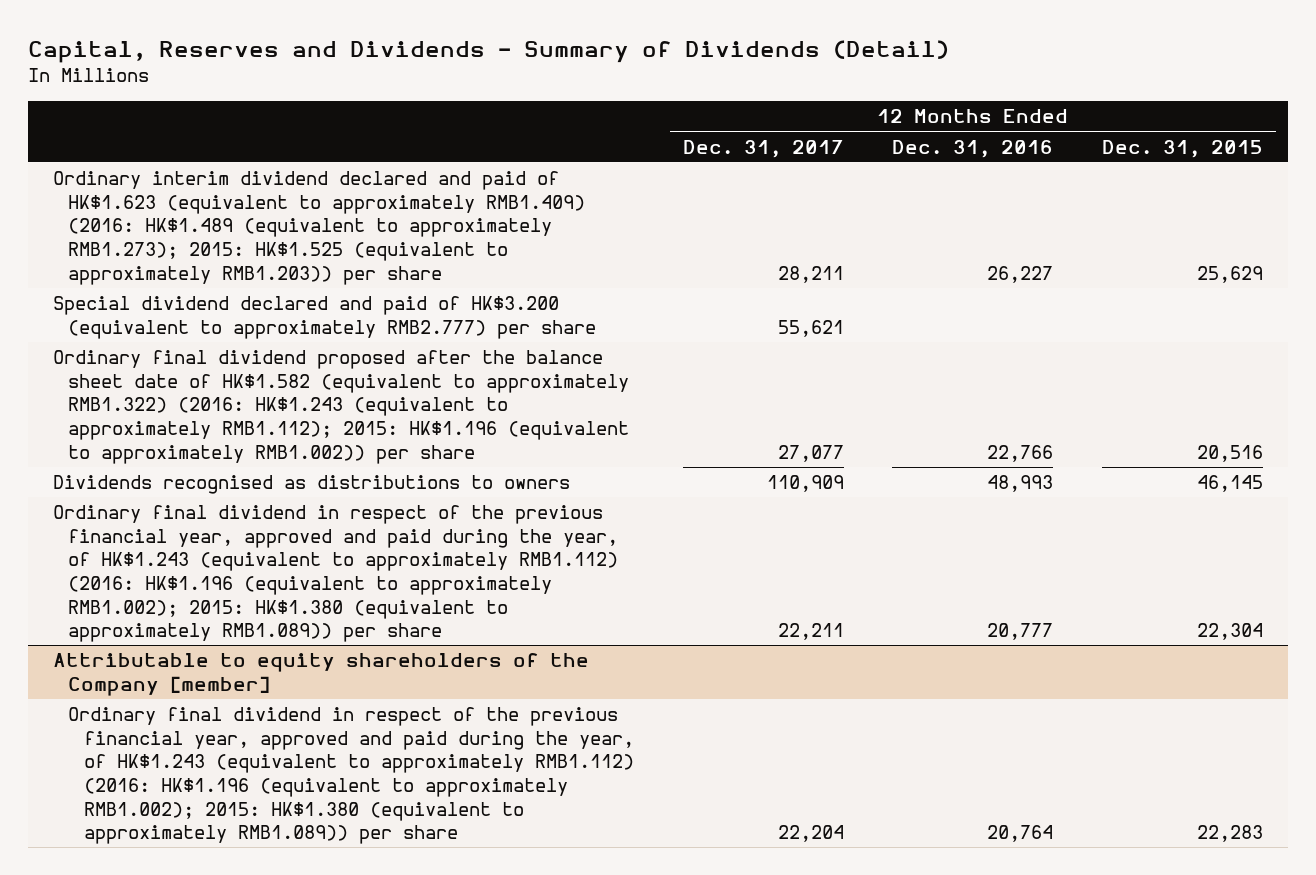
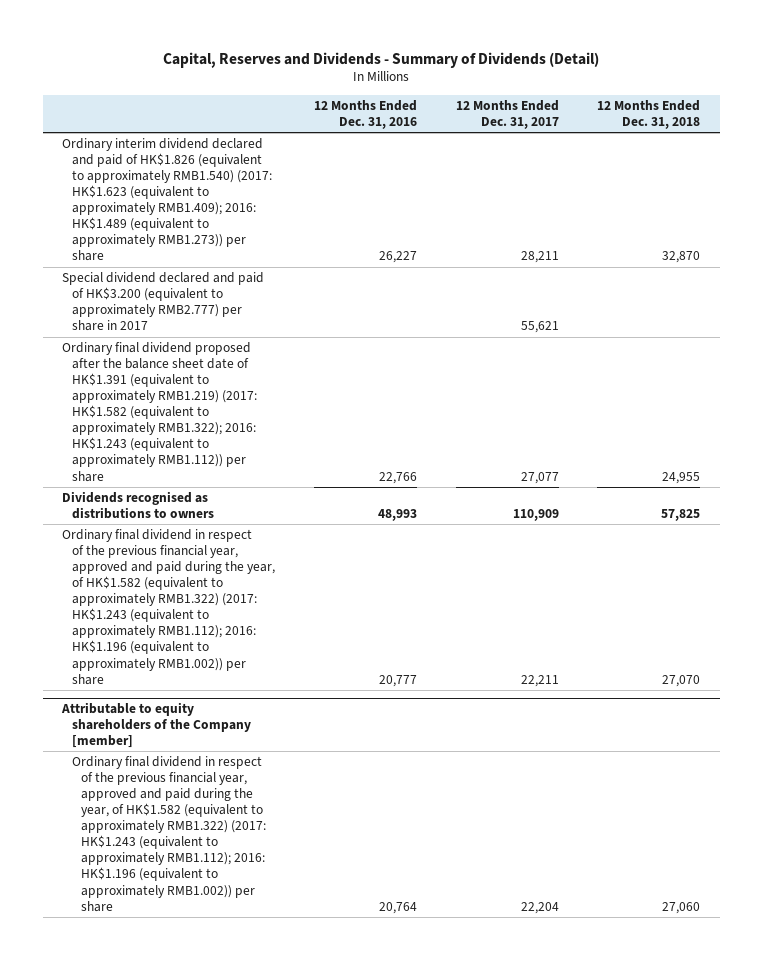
- | 12 Months Ended Dec. 31, 2017 | 12 Months Ended Dec. 31, 2016 | 12 Months Ended Dec. 31, 2015
+ | 12 Months Ended Dec. 31, 2016 | 12 Months Ended Dec. 31, 2017 | 12 Months Ended Dec. 31, 2018
- Ordinary interim dividend declared and paid of HK$1.623 (equivalent to approximately RMB1.409) (2016: HK$1.489 (equivalent to approximately RMB1.273); 2015: HK$1.525 (equivalent to approximately RMB1.203)) per share | 28,211 | 26,227 | 25,629
- Special dividend declared and paid of HK$3.200 (equivalent to approximately RMB2.777) per share | 55,621 | |
- Ordinary final dividend proposed after the balance sheet date of HK$1.582 (equivalent to approximately RMB1.322) (2016: HK$1.243 (equivalent to approximately RMB1.112); 2015: HK$1.196 (equivalent to approximately RMB1.002)) per share | 27,077 | 22,766 | 20,516
+ Ordinary interim dividend declared and paid of HK$1.826 (equivalent to approximately RMB1.540) (2017: HK$1.623 (equivalent to approximately RMB1.409); 2016: HK$1.489 (equivalent to approximately RMB1.273)) per share | 26,227 | 28,211 | 32,870
+ Special dividend declared and paid of HK$3.200 (equivalent to approximately RMB2.777) per share in 2017 | | 55,621 |
+ Ordinary final dividend proposed after the balance sheet date of HK$1.391 (equivalent to approximately RMB1.219) (2017: HK$1.582 (equivalent to approximately RMB1.322); 2016: HK$1.243 (equivalent to approximately RMB1.112)) per share | 22,766 | 27,077 | 24,955
- Ordinary final dividend in respect of the previous financial year, approved and paid during the year, of HK$1.243 (equivalent to approximately RMB1.112) (2016: HK$1.196 (equivalent to approximately RMB1.002); 2015: HK$1.380 (equivalent to approximately RMB1.089)) per share | 22,211 | 20,777 | 22,304
+ Ordinary final dividend in respect of the previous financial year, approved and paid during the year, of HK$1.582 (equivalent to approximately RMB1.322) (2017: HK$1.243 (equivalent to approximately RMB1.112); 2016: HK$1.196 (equivalent to approximately RMB1.002)) per share | 20,777 | 22,211 | 27,070
@ Attributable to equity shareholders of the Company [member]
- Ordinary final dividend in respect of the previous financial year, approved and paid during the year, of HK$1.243 (equivalent to approximately RMB1.112) (2016: HK$1.196 (equivalent to approximately RMB1.002); 2015: HK$1.380 (equivalent to approximately RMB1.089)) per share | 22,204 | 20,764 | 22,283
+ Ordinary final dividend in respect of the previous financial year, approved and paid during the year, of HK$1.582 (equivalent to approximately RMB1.322) (2017: HK$1.243 (equivalent to approximately RMB1.112); 2016: HK$1.196 (equivalent to approximately RMB1.002)) per share | 20,764 | 22,204 | 27,060

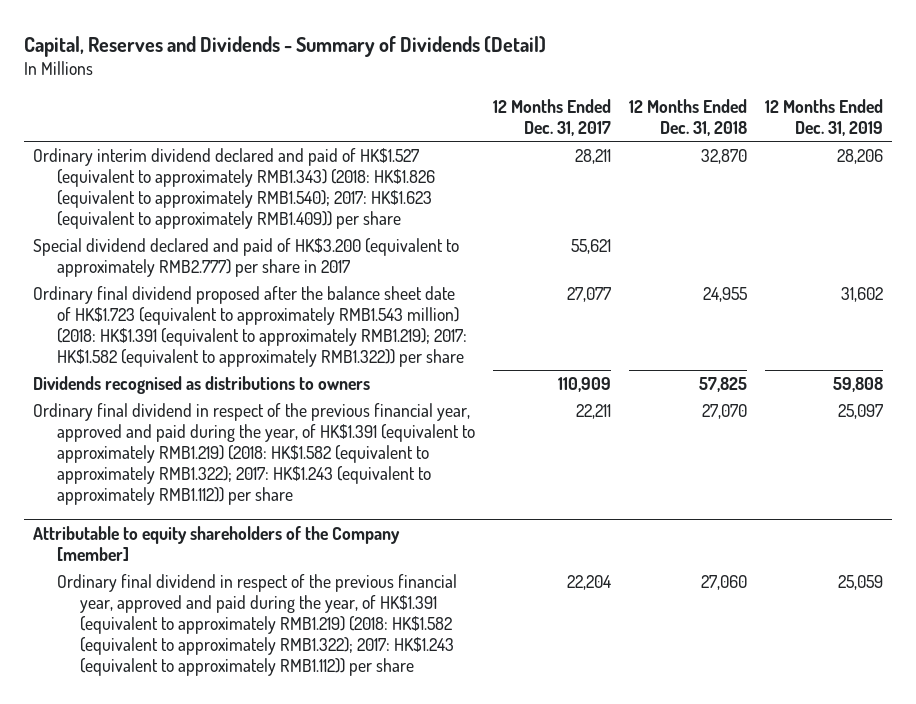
- | 12 Months Ended Dec. 31, 2016 | 12 Months Ended Dec. 31, 2017 | 12 Months Ended Dec. 31, 2018
+ | 12 Months Ended Dec. 31, 2017 | 12 Months Ended Dec. 31, 2018 | 12 Months Ended Dec. 31, 2019
- Ordinary interim dividend declared and paid of HK$1.826 (equivalent to approximately RMB1.540) (2017: HK$1.623 (equivalent to approximately RMB1.409); 2016: HK$1.489 (equivalent to approximately RMB1.273)) per share | 26,227 | 28,211 | 32,870
+ Ordinary interim dividend declared and paid of HK$1.527 (equivalent to approximately RMB1.343) (2018: HK$1.826 (equivalent to approximately RMB1.540); 2017: HK$1.623 (equivalent to approximately RMB1.409)) per share | 28,211 | 32,870 | 28,206
- Ordinary final dividend proposed after the balance sheet date of HK$1.391 (equivalent to approximately RMB1.219) (2017: HK$1.582 (equivalent to approximately RMB1.322); 2016: HK$1.243 (equivalent to approximately RMB1.112)) per share | 22,766 | 27,077 | 24,955
+ Ordinary final dividend proposed after the balance sheet date of HK$1.723 (equivalent to approximately RMB1.543 million) (2018: HK$1.391 (equivalent to approximately RMB1.219); 2017: HK$1.582 (equivalent to approximately RMB1.322)) per share | 27,077 | 24,955 | 31,602
- Ordinary final dividend in respect of the previous financial year, approved and paid during the year, of HK$1.582 (equivalent to approximately RMB1.322) (2017: HK$1.243 (equivalent to approximately RMB1.112); 2016: HK$1.196 (equivalent to approximately RMB1.002)) per share | 20,777 | 22,211 | 27,070
+ Ordinary final dividend in respect of the previous financial year, approved and paid during the year, of HK$1.391 (equivalent to approximately RMB1.219) (2018: HK$1.582 (equivalent to approximately RMB1.322); 2017: HK$1.243 (equivalent to approximately RMB1.112)) per share | 22,211 | 27,070 | 25,097
@ Attributable to equity shareholders of the Company [member]
- Ordinary final dividend in respect of the previous financial year, approved and paid during the year, of HK$1.582 (equivalent to approximately RMB1.322) (2017: HK$1.243 (equivalent to approximately RMB1.112); 2016: HK$1.196 (equivalent to approximately RMB1.002)) per share | 20,764 | 22,204 | 27,060
+ Ordinary final dividend in respect of the previous financial year, approved and paid during the year, of HK$1.391 (equivalent to approximately RMB1.219) (2018: HK$1.582 (equivalent to approximately RMB1.322); 2017: HK$1.243 (equivalent to approximately RMB1.112)) per share | 22,204 | 27,060 | 25,059

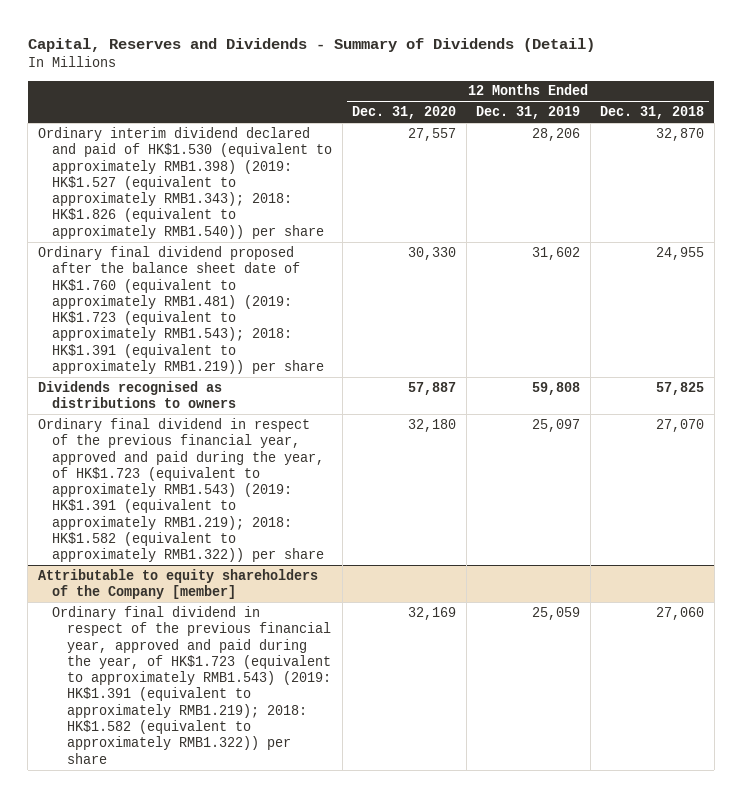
- | 12 Months Ended Dec. 31, 2017 | 12 Months Ended Dec. 31, 2018 | 12 Months Ended Dec. 31, 2019
+ | 12 Months Ended Dec. 31, 2020 | 12 Months Ended Dec. 31, 2019 | 12 Months Ended Dec. 31, 2018
- Ordinary interim dividend declared and paid of HK$1.527 (equivalent to approximately RMB1.343) (2018: HK$1.826 (equivalent to approximately RMB1.540); 2017: HK$1.623 (equivalent to approximately RMB1.409)) per share | 28,211 | 32,870 | 28,206
- Special dividend declared and paid of HK$3.200 (equivalent to approximately RMB2.777) per share in 2017 | 55,621 | |
- Ordinary final dividend proposed after the balance sheet date of HK$1.723 (equivalent to approximately RMB1.543 million) (2018: HK$1.391 (equivalent to approximately RMB1.219); 2017: HK$1.582 (equivalent to approximately RMB1.322)) per share | 27,077 | 24,955 | 31,602
+ Ordinary interim dividend declared and paid of HK$1.530 (equivalent to approximately RMB1.398) (2019: HK$1.527 (equivalent to approximately RMB1.343); 2018: HK$1.826 (equivalent to approximately RMB1.540)) per share | 27,557 | 28,206 | 32,870
+ Ordinary final dividend proposed after the balance sheet date of HK$1.760 (equivalent to approximately RMB1.481) (2019: HK$1.723 (equivalent to approximately RMB1.543); 2018: HK$1.391 (equivalent to approximately RMB1.219)) per share | 30,330 | 31,602 | 24,955
- Ordinary final dividend in respect of the previous financial year, approved and paid during the year, of HK$1.391 (equivalent to approximately RMB1.219) (2018: HK$1.582 (equivalent to approximately RMB1.322); 2017: HK$1.243 (equivalent to approximately RMB1.112)) per share | 22,211 | 27,070 | 25,097
+ Ordinary final dividend in respect of the previous financial year, approved and paid during the year, of HK$1.723 (equivalent to approximately RMB1.543) (2019: HK$1.391 (equivalent to approximately RMB1.219); 2018: HK$1.582 (equivalent to approximately RMB1.322)) per share | 32,180 | 25,097 | 27,070
@ Attributable to equity shareholders of the Company [member]
- Ordinary final dividend in respect of the previous financial year, approved and paid during the year, of HK$1.391 (equivalent to approximately RMB1.219) (2018: HK$1.582 (equivalent to approximately RMB1.322); 2017: HK$1.243 (equivalent to approximately RMB1.112)) per share | 22,204 | 27,060 | 25,059
+ Ordinary final dividend in respect of the previous financial year, approved and paid during the year, of HK$1.723 (equivalent to approximately RMB1.543) (2019: HK$1.391 (equivalent to approximately RMB1.219); 2018: HK$1.582 (equivalent to approximately RMB1.322)) per share | 32,169 | 25,059 | 27,060

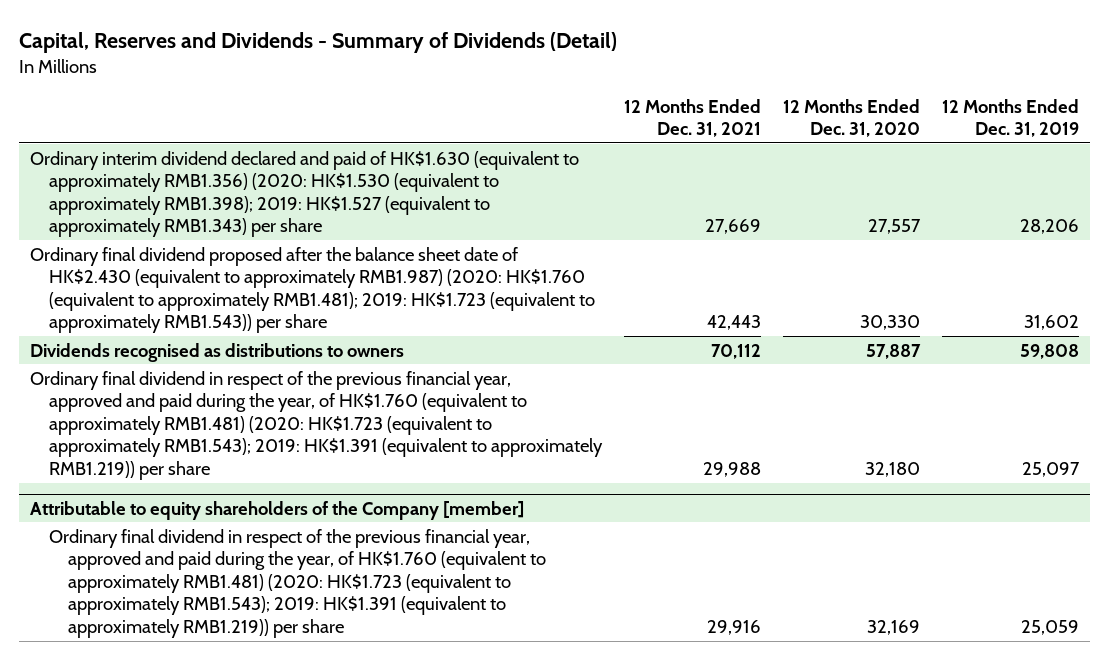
- | 12 Months Ended Dec. 31, 2020 | 12 Months Ended Dec. 31, 2019 | 12 Months Ended Dec. 31, 2018
+ | 12 Months Ended Dec. 31, 2021 | 12 Months Ended Dec. 31, 2020 | 12 Months Ended Dec. 31, 2019
- Ordinary interim dividend declared and paid of HK$1.530 (equivalent to approximately RMB1.398) (2019: HK$1.527 (equivalent to approximately RMB1.343); 2018: HK$1.826 (equivalent to approximately RMB1.540)) per share | 27,557 | 28,206 | 32,870
- Ordinary final dividend proposed after the balance sheet date of HK$1.760 (equivalent to approximately RMB1.481) (2019: HK$1.723 (equivalent to approximately RMB1.543); 2018: HK$1.391 (equivalent to approximately RMB1.219)) per share | 30,330 | 31,602 | 24,955
+ Ordinary interim dividend declared and paid of HK$1.630 (equivalent to approximately RMB1.356) (2020: HK$1.530 (equivalent to approximately RMB1.398); 2019: HK$1.527 (equivalent to approximately RMB1.343) per share | 27,669 | 27,557 | 28,206
+ Ordinary final dividend proposed after the balance sheet date of HK$2.430 (equivalent to approximately RMB1.987) (2020: HK$1.760 (equivalent to approximately RMB1.481); 2019: HK$1.723 (equivalent to approximately RMB1.543)) per share | 42,443 | 30,330 | 31,602
- Ordinary final dividend in respect of the previous financial year, approved and paid during the year, of HK$1.723 (equivalent to approximately RMB1.543) (2019: HK$1.391 (equivalent to approximately RMB1.219); 2018: HK$1.582 (equivalent to approximately RMB1.322)) per share | 32,180 | 25,097 | 27,070
+ Ordinary final dividend in respect of the previous financial year, approved and paid during the year, of HK$1.760 (equivalent to approximately RMB1.481) (2020: HK$1.723 (equivalent to approximately RMB1.543); 2019: HK$1.391 (equivalent to approximately RMB1.219)) per share | 29,988 | 32,180 | 25,097
@ Attributable to equity shareholders of the Company [member]
- Ordinary final dividend in respect of the previous financial year, approved and paid during the year, of HK$1.723 (equivalent to approximately RMB1.543) (2019: HK$1.391 (equivalent to approximately RMB1.219); 2018: HK$1.582 (equivalent to approximately RMB1.322)) per share | 32,169 | 25,059 | 27,060
+ Ordinary final dividend in respect of the previous financial year, approved and paid during the year, of HK$1.760 (equivalent to approximately RMB1.481) (2020: HK$1.723 (equivalent to approximately RMB1.543); 2019: HK$1.391 (equivalent to approximately RMB1.219)) per share | 29,916 | 32,169 | 25,059

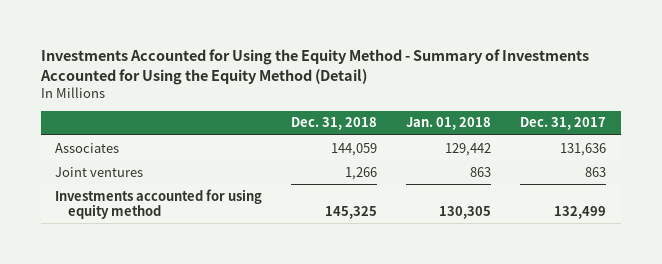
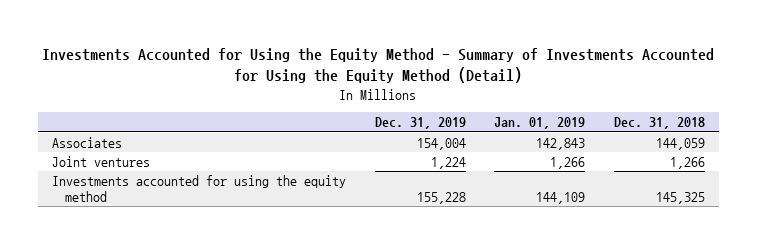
- | Dec. 31, 2018 | Jan. 01, 2018 | Dec. 31, 2017
+ | Dec. 31, 2019 | Jan. 01, 2019 | Dec. 31, 2018
- Investments accounted for using equity method | 145,325 | 130,305 | 132,499
+ Investments accounted for using the equity method | 155,228 | 144,109 | 145,325

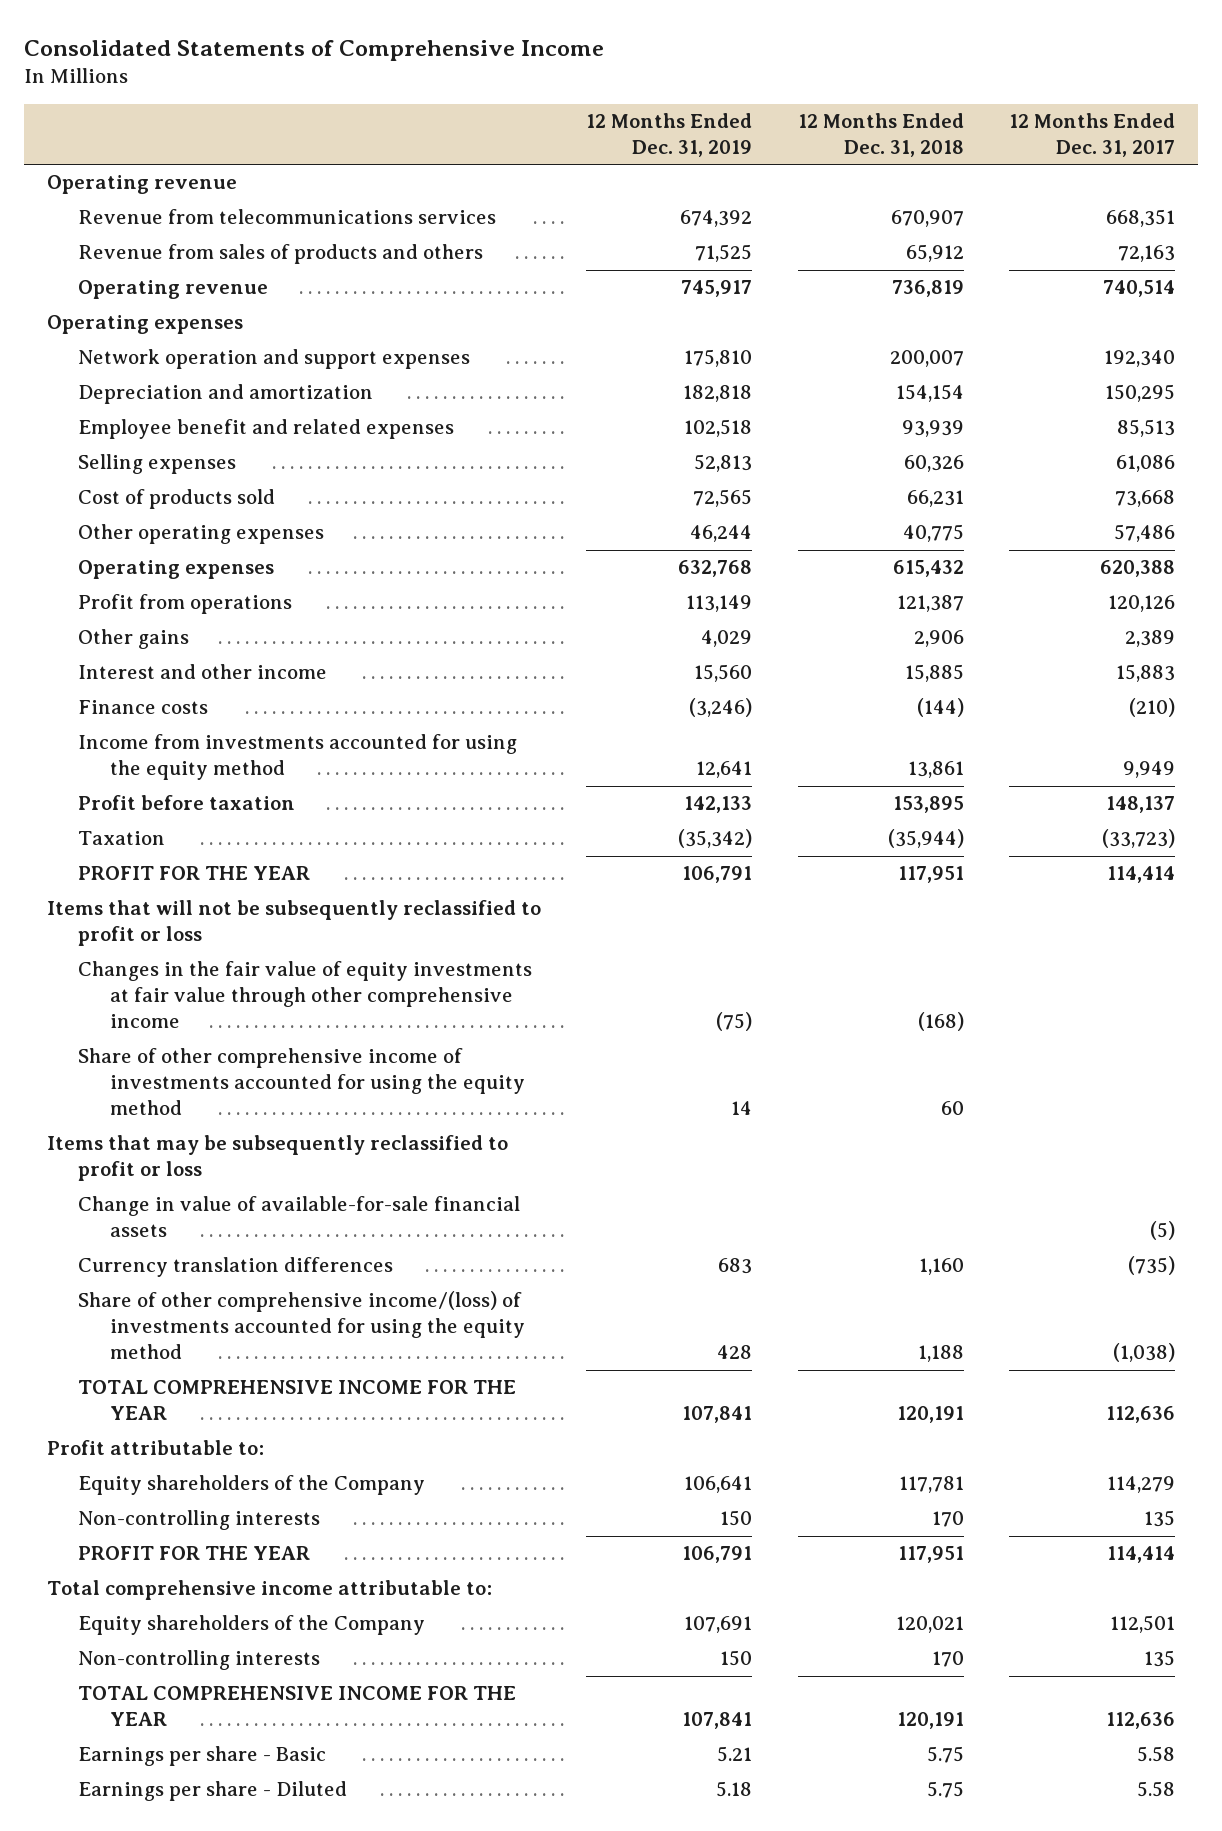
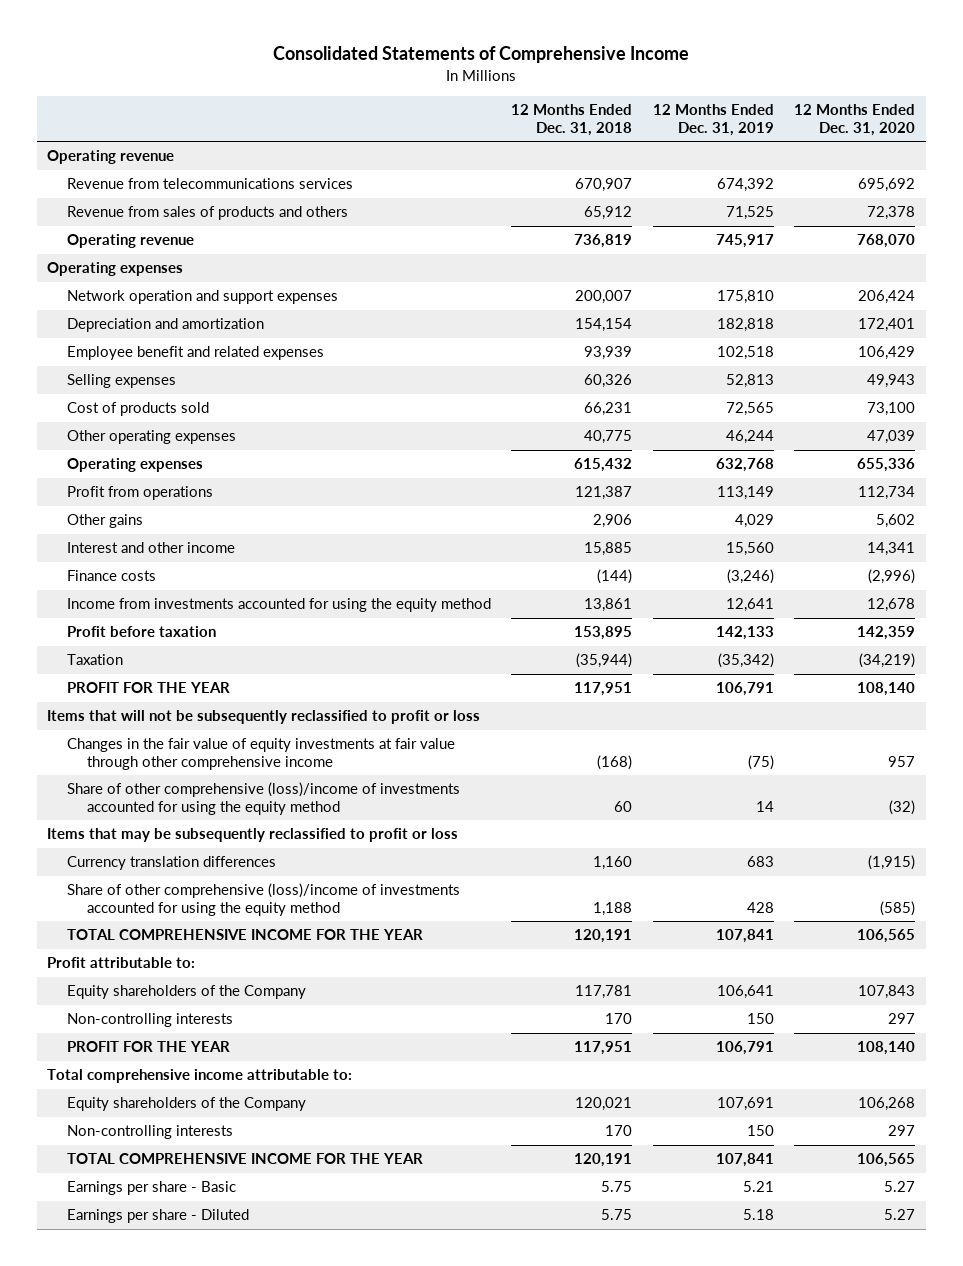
- | 12 Months Ended Dec. 31, 2019 | 12 Months Ended Dec. 31, 2018 | 12 Months Ended Dec. 31, 2017
+ | 12 Months Ended Dec. 31, 2018 | 12 Months Ended Dec. 31, 2019 | 12 Months Ended Dec. 31, 2020
- Share of other comprehensive income of investments accounted for using the equity method | 14 | 60 |
+ Share of other comprehensive (loss)/income of investments accounted for using the equity method | 60 | 14 | (32)
- Change in value of available-for-sale financial assets | | | (5)
- Share of other comprehensive income/(loss) of investments accounted for using the equity method | 428 | 1,188 | (1,038)
+ Share of other comprehensive (loss)/income of investments accounted for using the equity method | 1,188 | 428 | (585)

